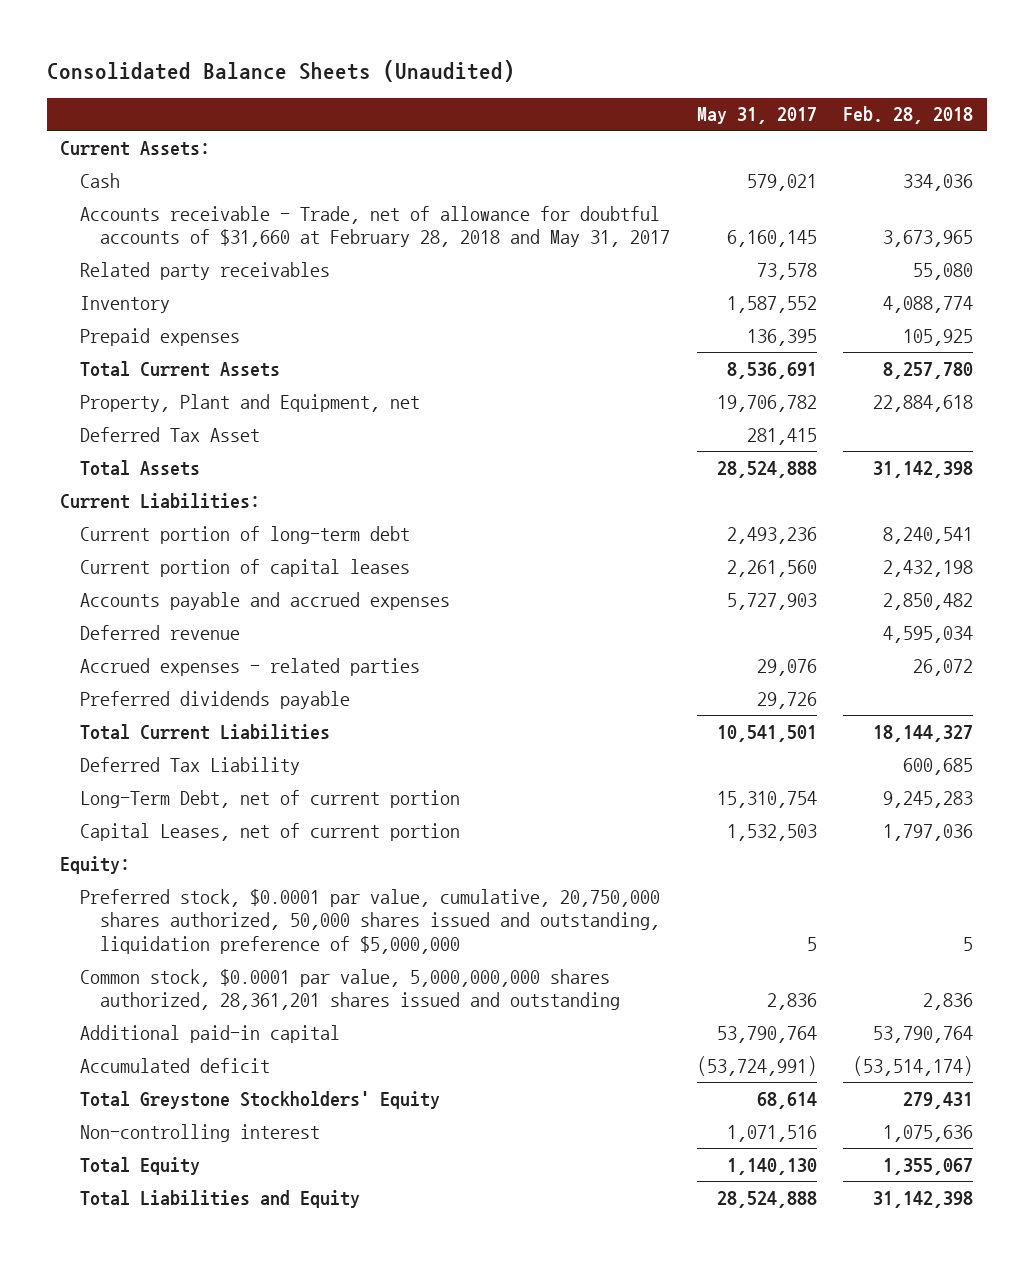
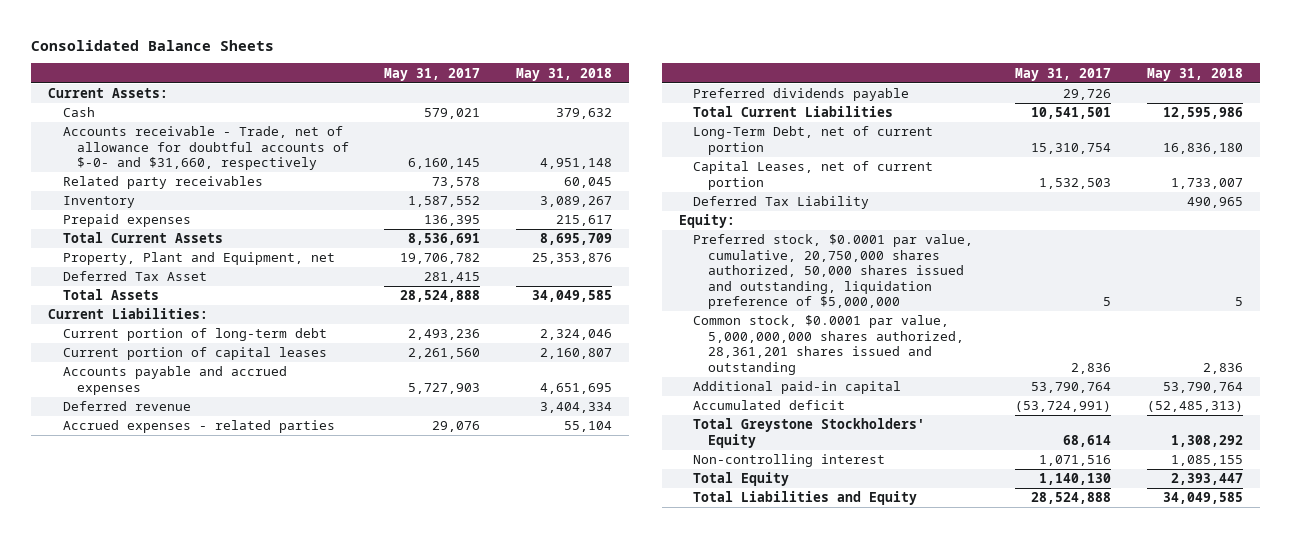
- Consolidated Balance Sheets (Unaudited)
+ Consolidated Balance Sheets
- | May 31, 2017 | Feb. 28, 2018
+ | May 31, 2017 | May 31, 2018
- Accounts receivable - Trade, net of allowance for doubtful accounts of $31,660 at February 28, 2018 and May 31, 2017 | 6,160,145 | 3,673,965
+ Accounts receivable - Trade, net of allowance for doubtful accounts of $-0- and $31,660, respectively | 6,160,145 | 4,951,148
moved down: Deferred Tax Liability | | 490,965

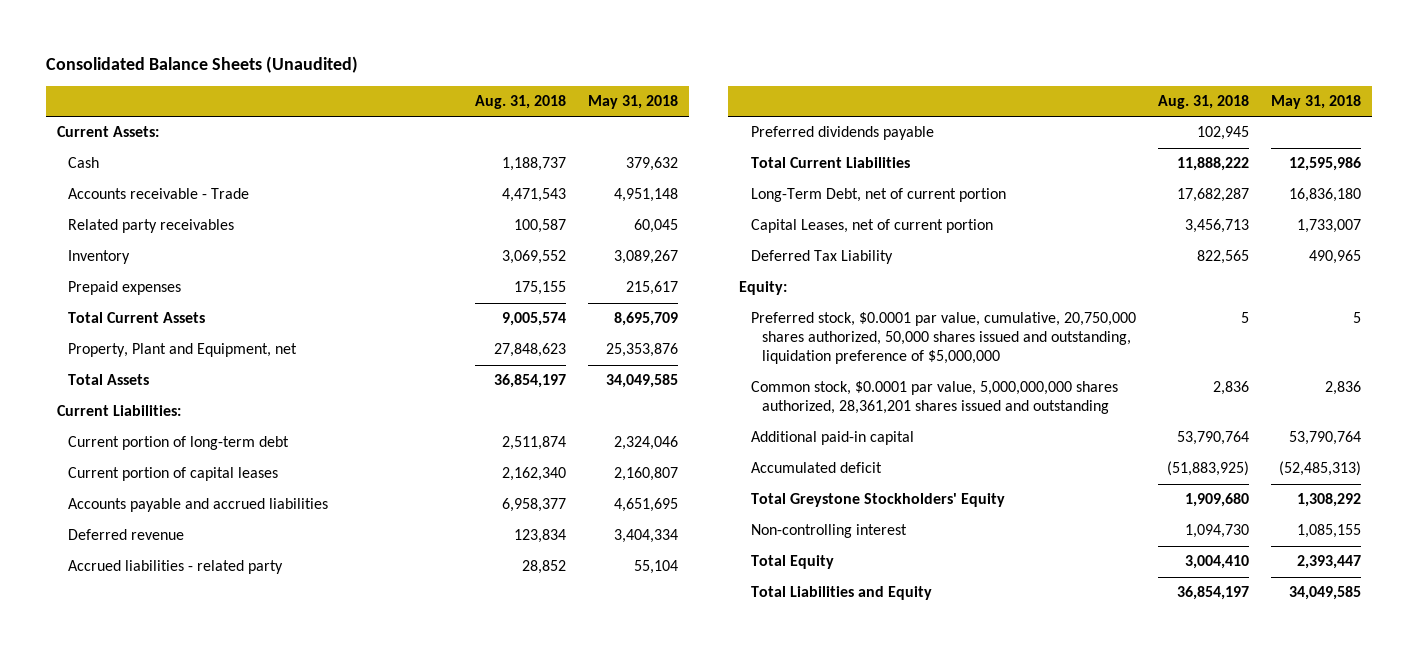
- Consolidated Balance Sheets
+ Consolidated Balance Sheets (Unaudited)
- | May 31, 2017 | May 31, 2018
+ | Aug. 31, 2018 | May 31, 2018
- Accounts receivable - Trade, net of allowance for doubtful accounts of $-0- and $31,660, respectively | 6,160,145 | 4,951,148
+ Accounts receivable - Trade | 4,471,543 | 4,951,148
- Deferred Tax Asset | 281,415 |
- Accounts payable and accrued expenses | 5,727,903 | 4,651,695
+ Accounts payable and accrued liabilities | 6,958,377 | 4,651,695
- Accrued expenses - related parties | 29,076 | 55,104
+ Accrued liabilities - related party | 28,852 | 55,104

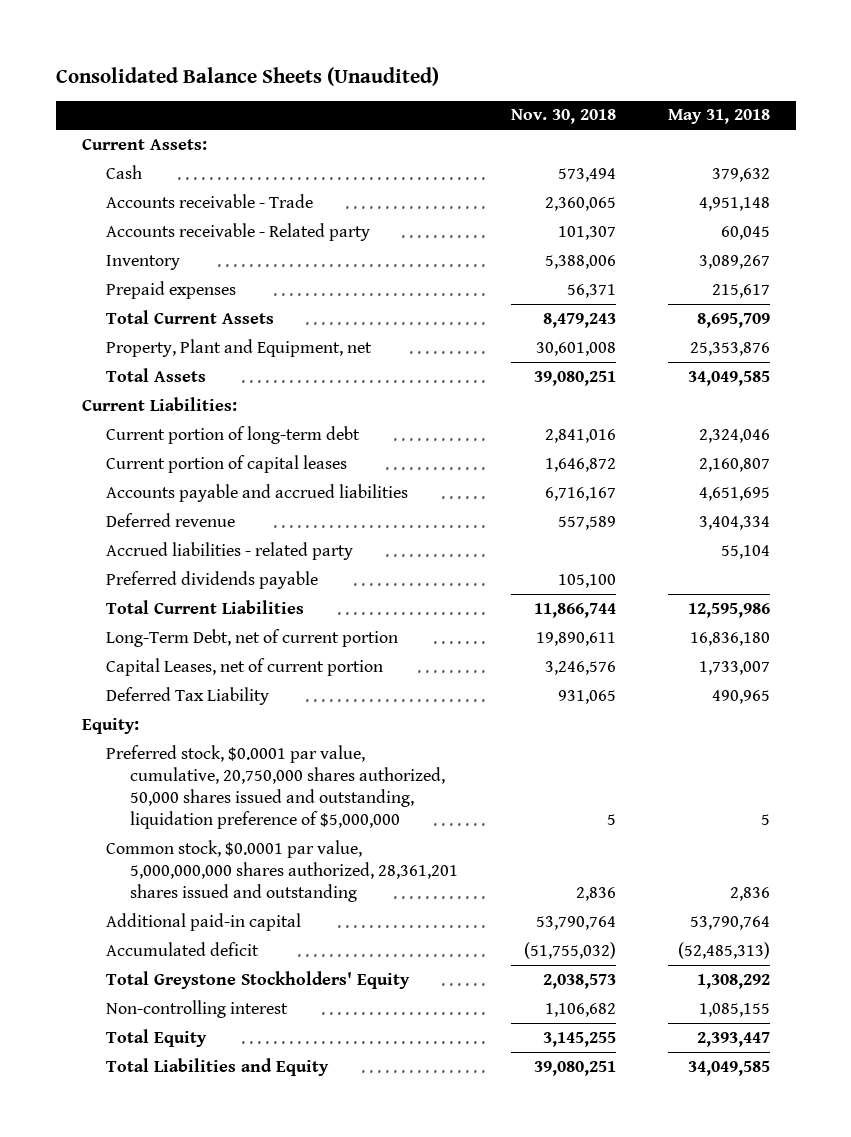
- | Aug. 31, 2018 | May 31, 2018
+ | Nov. 30, 2018 | May 31, 2018
- Related party receivables | 100,587 | 60,045
+ Accounts receivable - Related party | 101,307 | 60,045

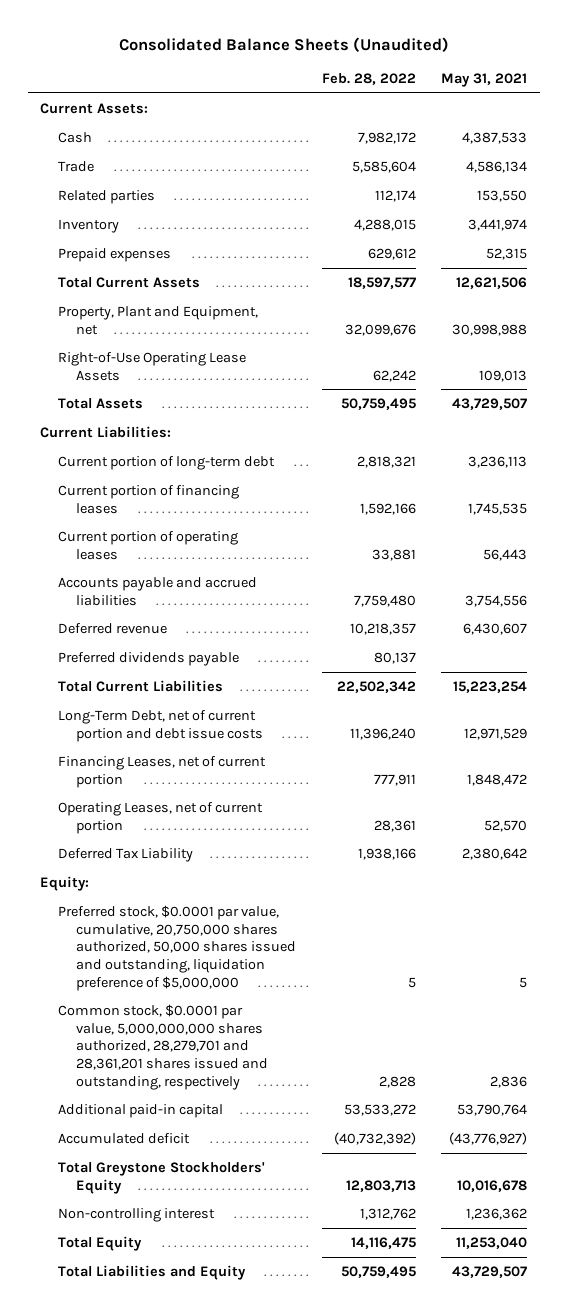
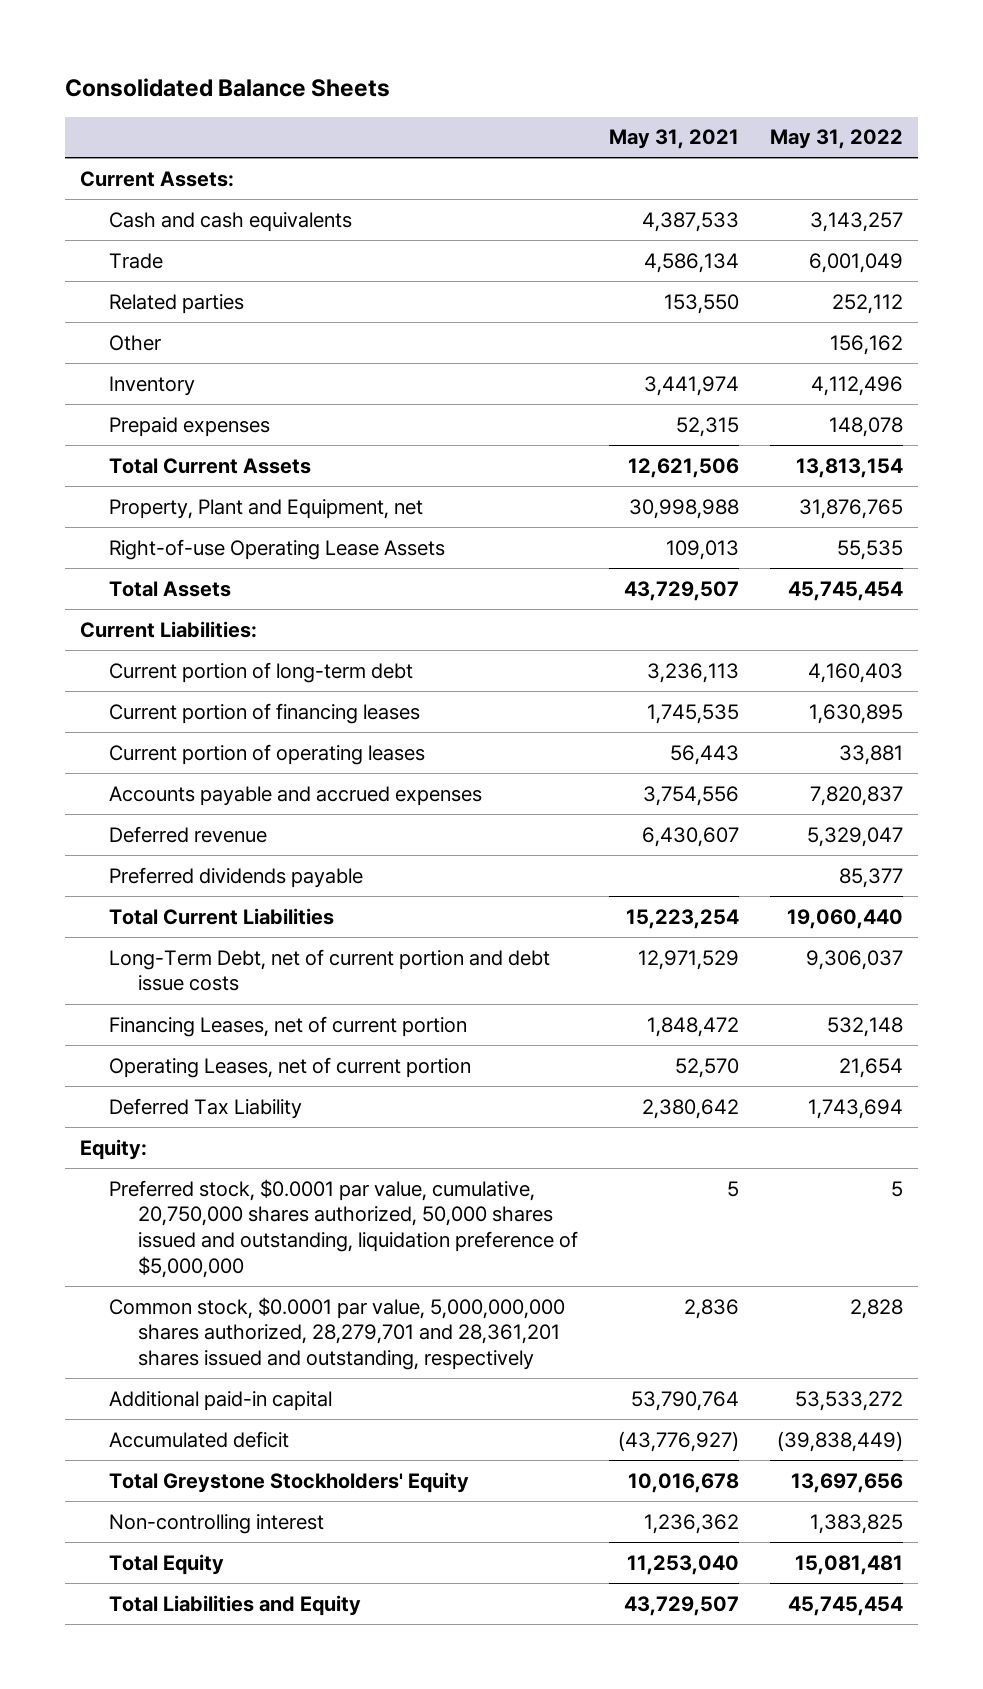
- Consolidated Balance Sheets (Unaudited)
+ Consolidated Balance Sheets
- | Feb. 28, 2022 | May 31, 2021
+ | May 31, 2021 | May 31, 2022
- Cash | 7,982,172 | 4,387,533
+ Cash and cash equivalents | 4,387,533 | 3,143,257
+ Other | | 156,162
- Right-of-Use Operating Lease Assets | 62,242 | 109,013
+ Right-of-use Operating Lease Assets | 109,013 | 55,535
- Accounts payable and accrued liabilities | 7,759,480 | 3,754,556
+ Accounts payable and accrued expenses | 3,754,556 | 7,820,837

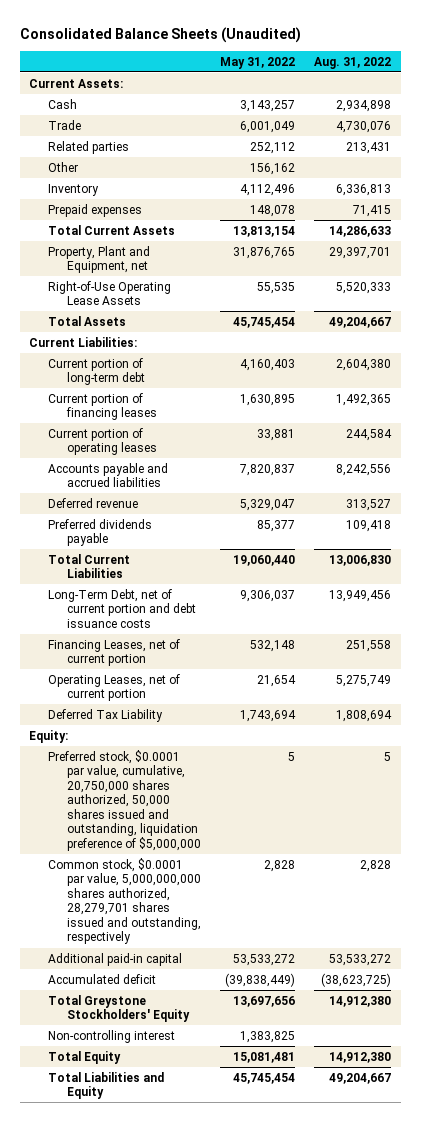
- Consolidated Balance Sheets
+ Consolidated Balance Sheets (Unaudited)
- | May 31, 2021 | May 31, 2022
+ | May 31, 2022 | Aug. 31, 2022
- Cash and cash equivalents | 4,387,533 | 3,143,257
+ Cash | 3,143,257 | 2,934,898
- Right-of-use Operating Lease Assets | 109,013 | 55,535
+ Right-of-Use Operating Lease Assets | 55,535 | 5,520,333
- Accounts payable and accrued expenses | 3,754,556 | 7,820,837
+ Accounts payable and accrued liabilities | 7,820,837 | 8,242,556
- Long-Term Debt, net of current portion and debt issue costs | 12,971,529 | 9,306,037
+ Long-Term Debt, net of current portion and debt issuance costs | 9,306,037 | 13,949,456
- Common stock, $0.0001 par value, 5,000,000,000 shares authorized, 28,279,701 and 28,361,201 shares issued and outstanding, respectively | 2,836 | 2,828
+ Common stock, $0.0001 par value, 5,000,000,000 shares authorized, 28,279,701 shares issued and outstanding, respectively | 2,828 | 2,828

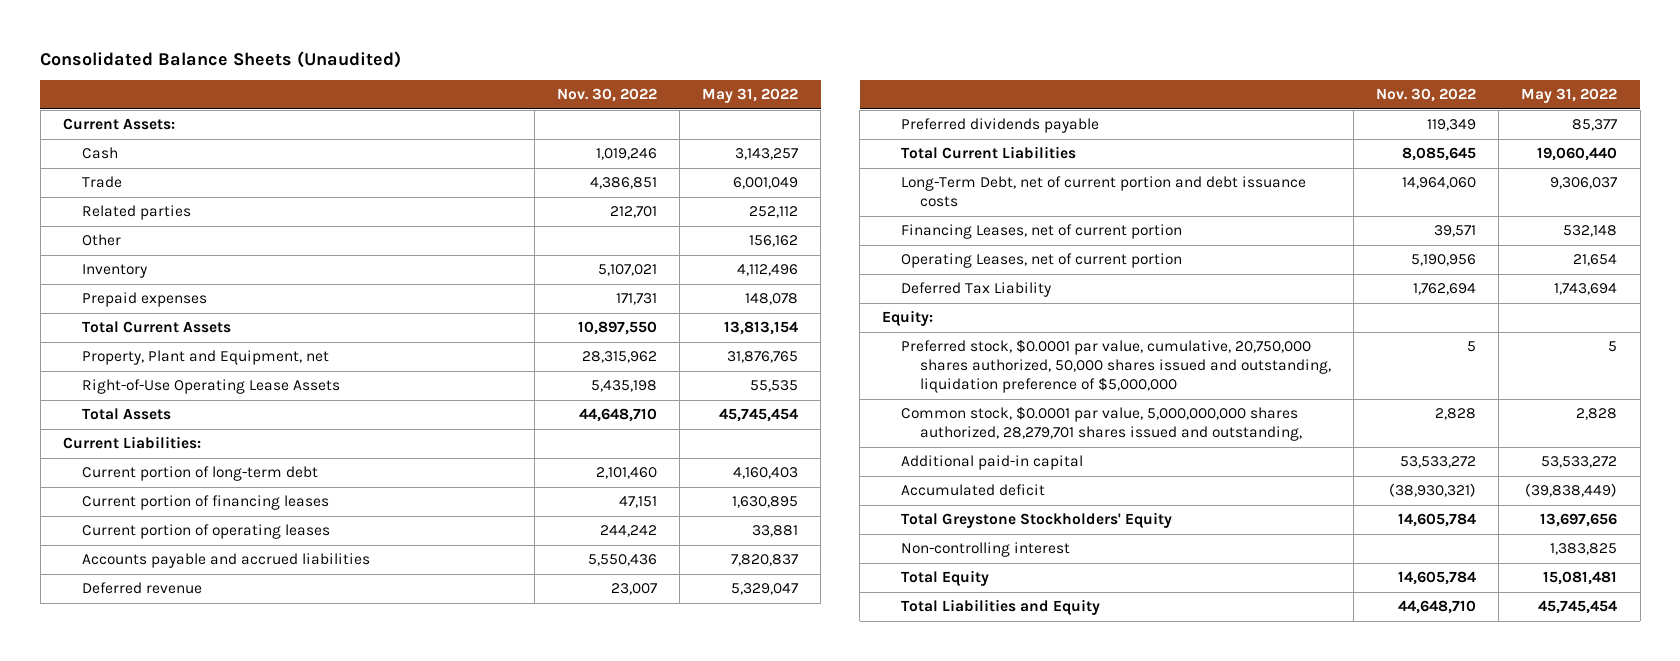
- | May 31, 2022 | Aug. 31, 2022
+ | Nov. 30, 2022 | May 31, 2022
- Common stock, $0.0001 par value, 5,000,000,000 shares authorized, 28,279,701 shares issued and outstanding, respectively | 2,828 | 2,828
+ Common stock, $0.0001 par value, 5,000,000,000 shares authorized, 28,279,701 shares issued and outstanding, | 2,828 | 2,828

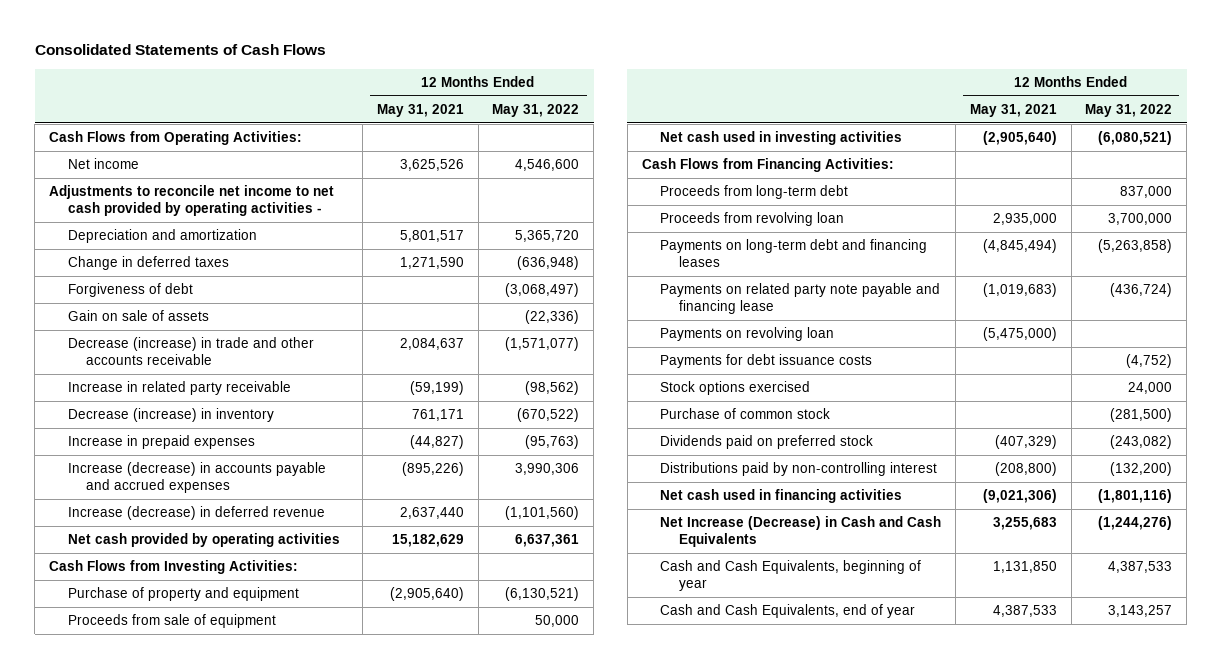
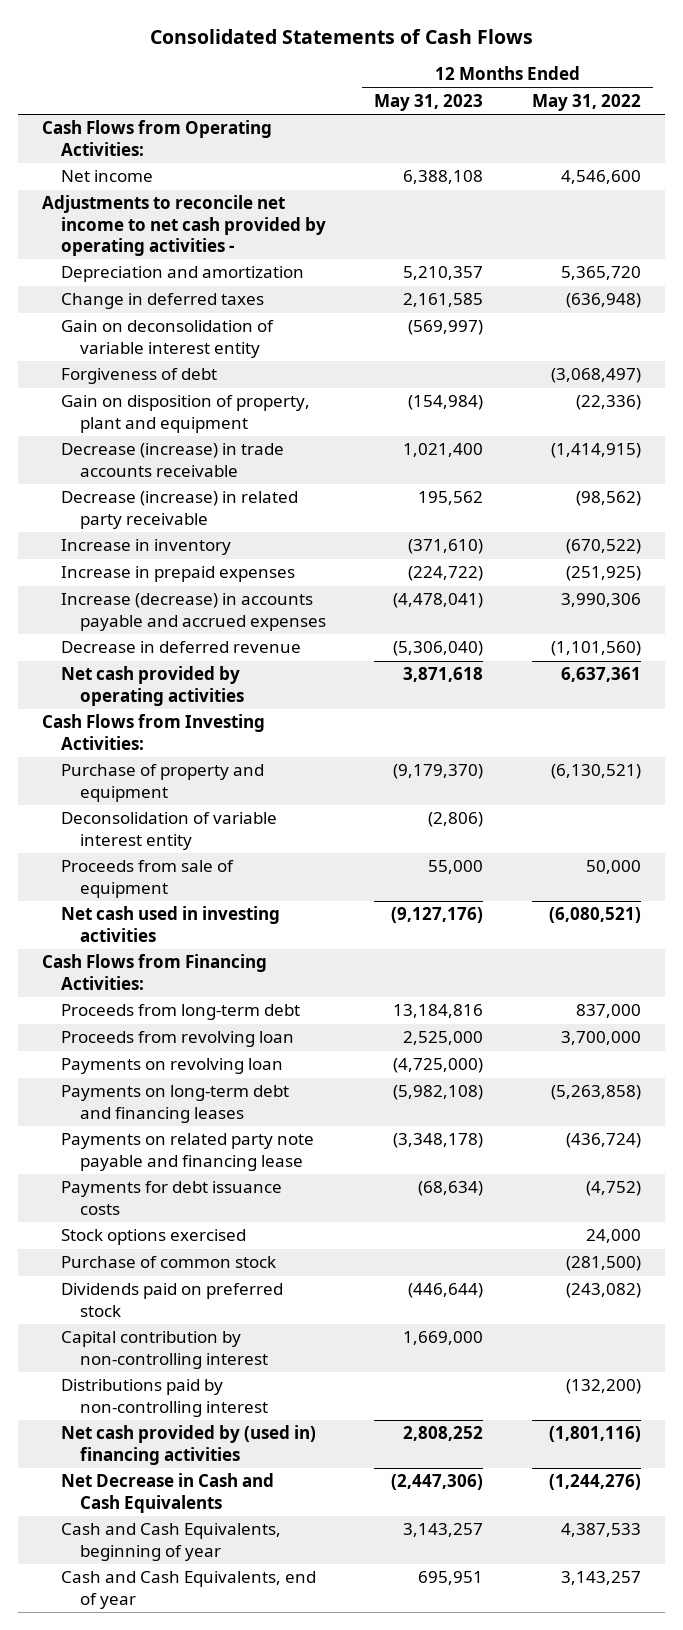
- | 12 Months Ended May 31, 2021 | 12 Months Ended May 31, 2022
+ | 12 Months Ended May 31, 2023 | 12 Months Ended May 31, 2022
+ Gain on deconsolidation of variable interest entity | (569,997) |
- Gain on sale of assets | | (22,336)
- Decrease (increase) in trade and other accounts receivable | 2,084,637 | (1,571,077)
- Increase in related party receivable | (59,199) | (98,562)
- Decrease (increase) in inventory | 761,171 | (670,522)
- Increase in prepaid expenses | (44,827) | (95,763)
+ Gain on disposition of property, plant and equipment | (154,984) | (22,336)
+ Decrease (increase) in trade accounts receivable | 1,021,400 | (1,414,915)
+ Decrease (increase) in related party receivable | 195,562 | (98,562)
+ Increase in inventory | (371,610) | (670,522)
+ Increase in prepaid expenses | (224,722) | (251,925)
- Increase (decrease) in deferred revenue | 2,637,440 | (1,101,560)
+ Decrease in deferred revenue | (5,306,040) | (1,101,560)
+ Deconsolidation of variable interest entity | (2,806) |
moved up: Payments on revolving loan | (4,725,000) |
+ Capital contribution by non-controlling interest | 1,669,000 |
- Net cash used in financing activities | (9,021,306) | (1,801,116)
- Net Increase (Decrease) in Cash and Cash Equivalents | 3,255,683 | (1,244,276)
+ Net cash provided by (used in) financing activities | 2,808,252 | (1,801,116)
+ Net Decrease in Cash and Cash Equivalents | (2,447,306) | (1,244,276)

